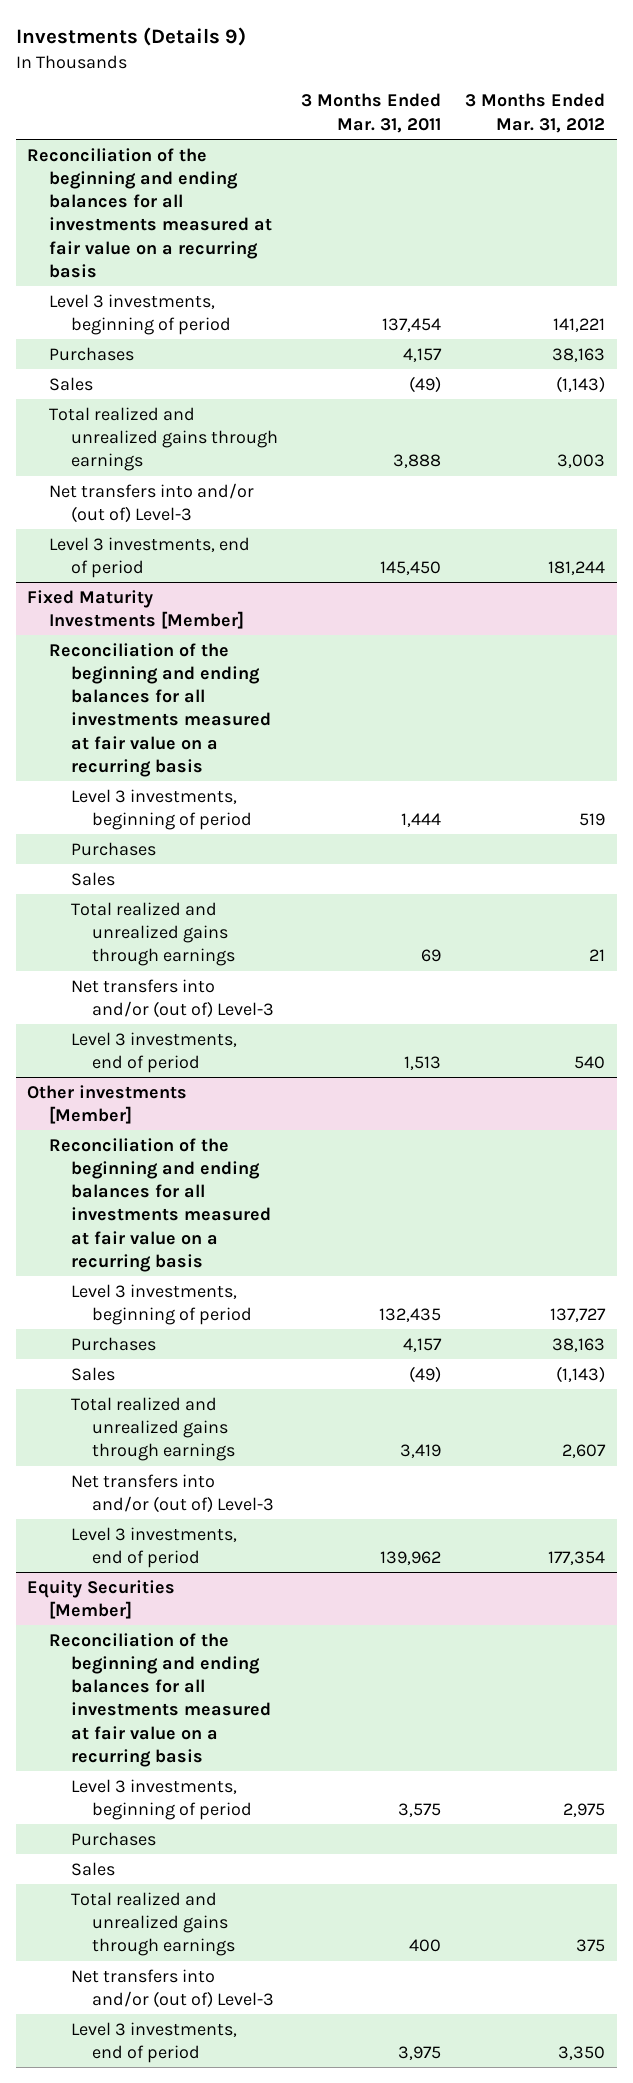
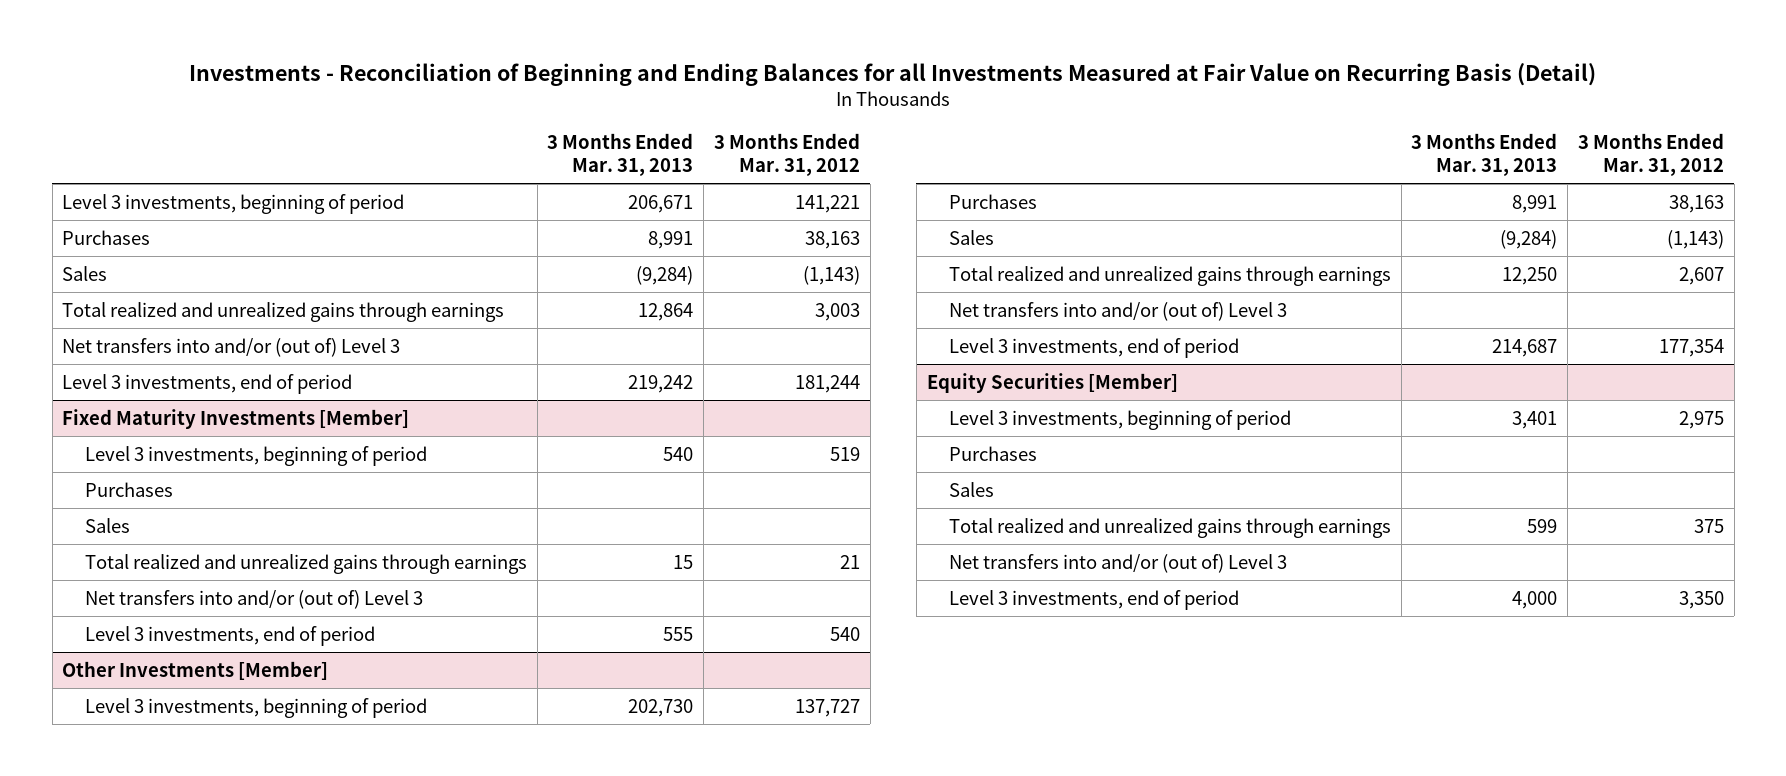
- Investments (Details 9)
+ Investments - Reconciliation of Beginning and Ending Balances for all Investments Measured at Fair Value on Recurring Basis (Detail)
- | 3 Months Ended Mar. 31, 2011 | 3 Months Ended Mar. 31, 2012
+ | 3 Months Ended Mar. 31, 2013 | 3 Months Ended Mar. 31, 2012
- Reconciliation of the beginning and ending balances for all investments measured at fair value on a recurring basis
- Net transfers into and/or (out of) Level-3
+ Net transfers into and/or (out of) Level 3
@ Fixed Maturity Investments [Member]
- Reconciliation of the beginning and ending balances for all investments measured at fair value on a recurring basis
- Net transfers into and/or (out of) Level-3
+ Net transfers into and/or (out of) Level 3
- Other investments [Member]
- Reconciliation of the beginning and ending balances for all investments measured at fair value on a recurring basis
+ Other Investments [Member]
- Net transfers into and/or (out of) Level-3
+ Net transfers into and/or (out of) Level 3
@ Equity Securities [Member]
- Reconciliation of the beginning and ending balances for all investments measured at fair value on a recurring basis
- Net transfers into and/or (out of) Level-3
+ Net transfers into and/or (out of) Level 3

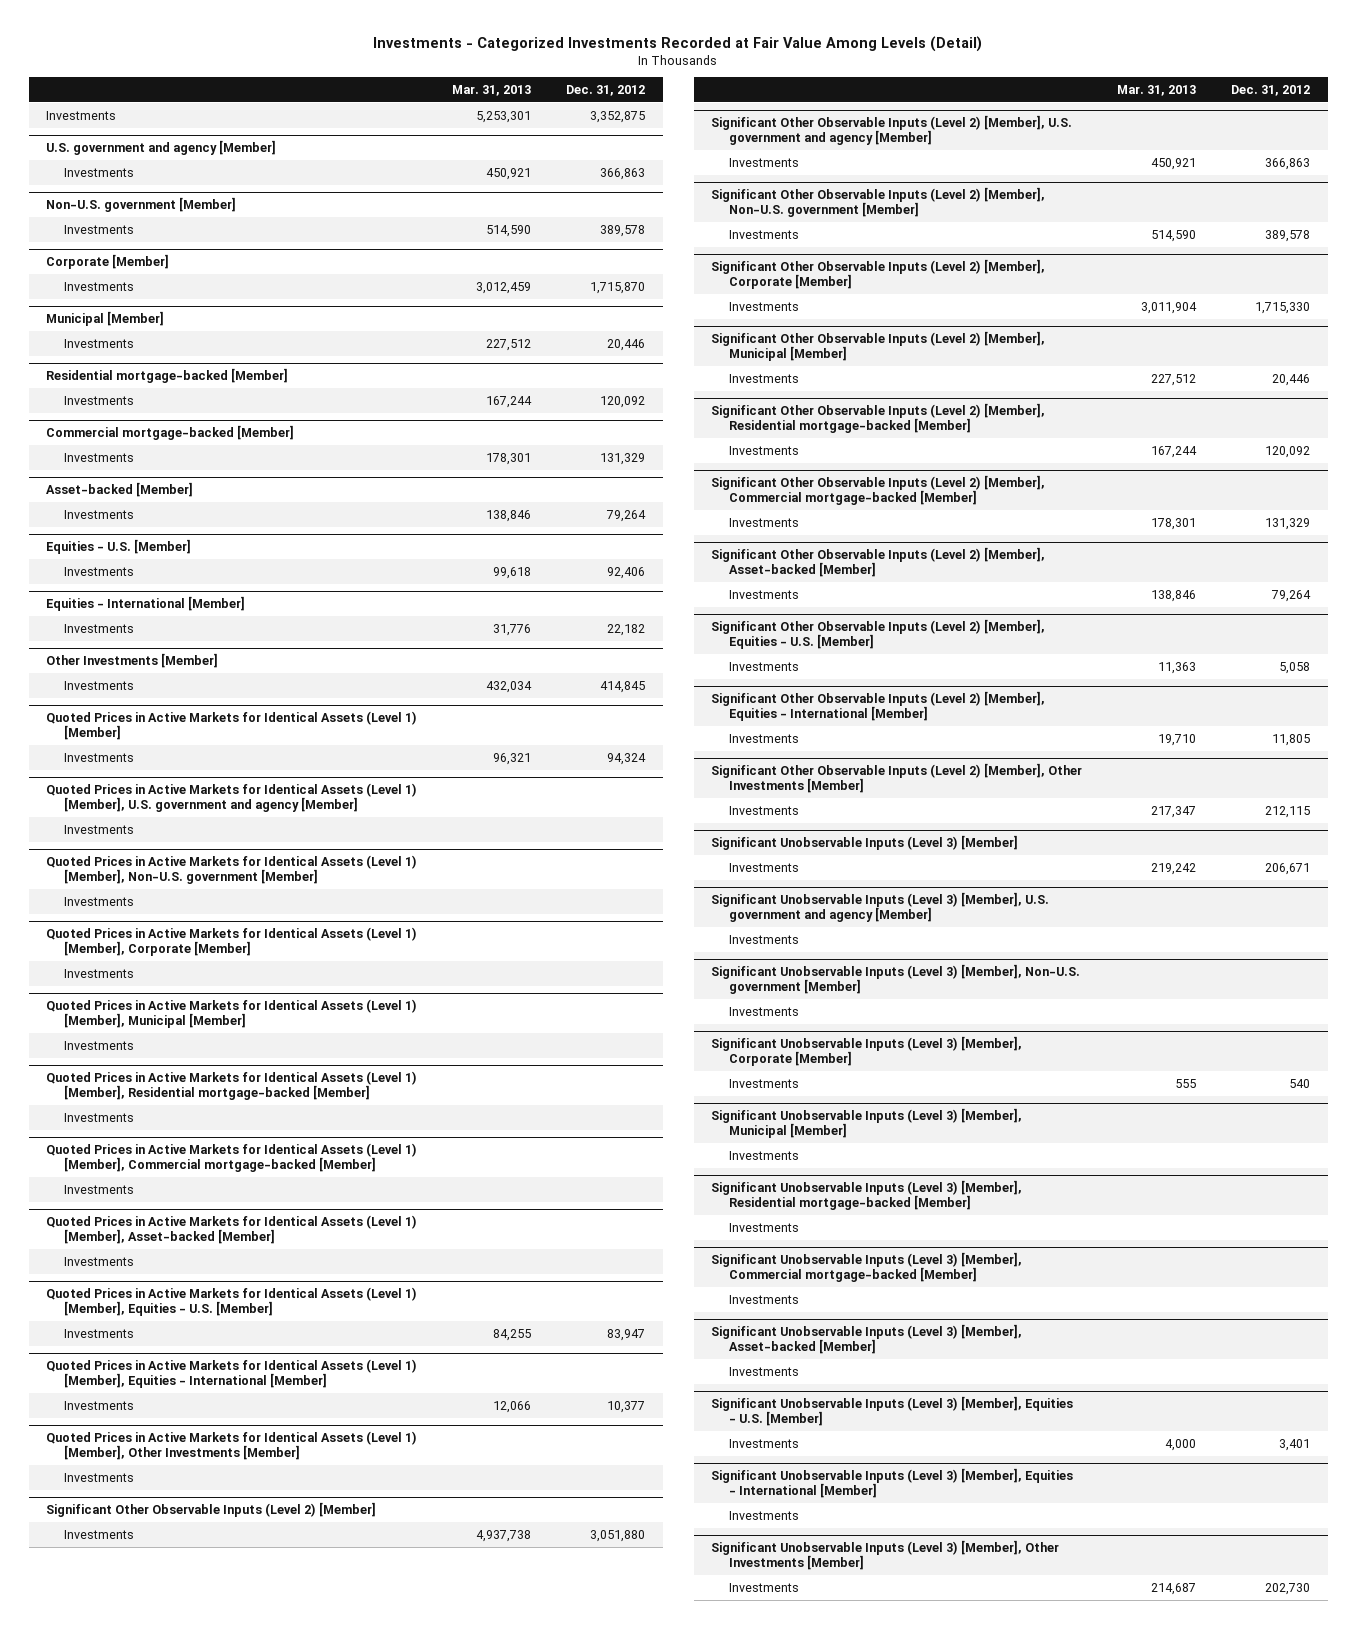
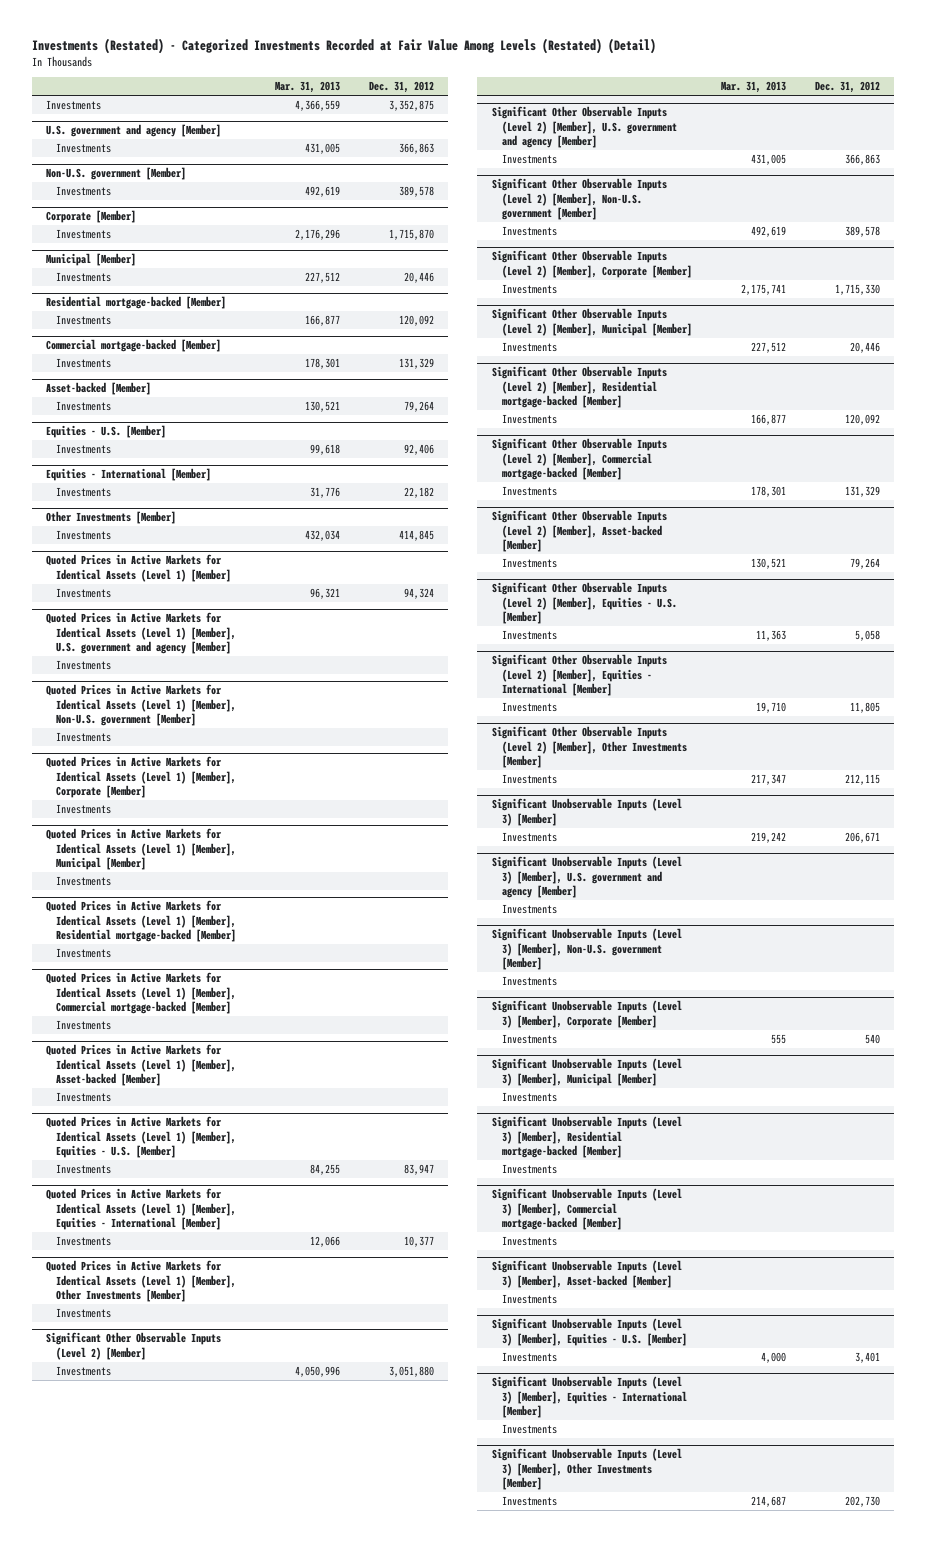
- Investments - Categorized Investments Recorded at Fair Value Among Levels (Detail)
+ Investments (Restated) - Categorized Investments Recorded at Fair Value Among Levels (Restated) (Detail)
- Investments | 5,253,301 | 3,352,875
+ Investments | 4,366,559 | 3,352,875
@ U.S. government and agency [Member]
- Investments | 450,921 | 366,863
+ Investments | 431,005 | 366,863
@ Non-U.S. government [Member]
- Investments | 514,590 | 389,578
+ Investments | 492,619 | 389,578
@ Corporate [Member]
- Investments | 3,012,459 | 1,715,870
+ Investments | 2,176,296 | 1,715,870
@ Residential mortgage-backed [Member]
- Investments | 167,244 | 120,092
+ Investments | 166,877 | 120,092
@ Asset-backed [Member]
- Investments | 138,846 | 79,264
+ Investments | 130,521 | 79,264
@ Significant Other Observable Inputs (Level 2) [Member]
- Investments | 4,937,738 | 3,051,880
+ Investments | 4,050,996 | 3,051,880
@ Significant Other Observable Inputs (Level 2) [Member], U.S. government and agency [Member]
- Investments | 450,921 | 366,863
+ Investments | 431,005 | 366,863
@ Significant Other Observable Inputs (Level 2) [Member], Non-U.S. government [Member]
- Investments | 514,590 | 389,578
+ Investments | 492,619 | 389,578
@ Significant Other Observable Inputs (Level 2) [Member], Corporate [Member]
- Investments | 3,011,904 | 1,715,330
+ Investments | 2,175,741 | 1,715,330
@ Significant Other Observable Inputs (Level 2) [Member], Residential mortgage-backed [Member]
- Investments | 167,244 | 120,092
+ Investments | 166,877 | 120,092
@ Significant Other Observable Inputs (Level 2) [Member], Asset-backed [Member]
- Investments | 138,846 | 79,264
+ Investments | 130,521 | 79,264

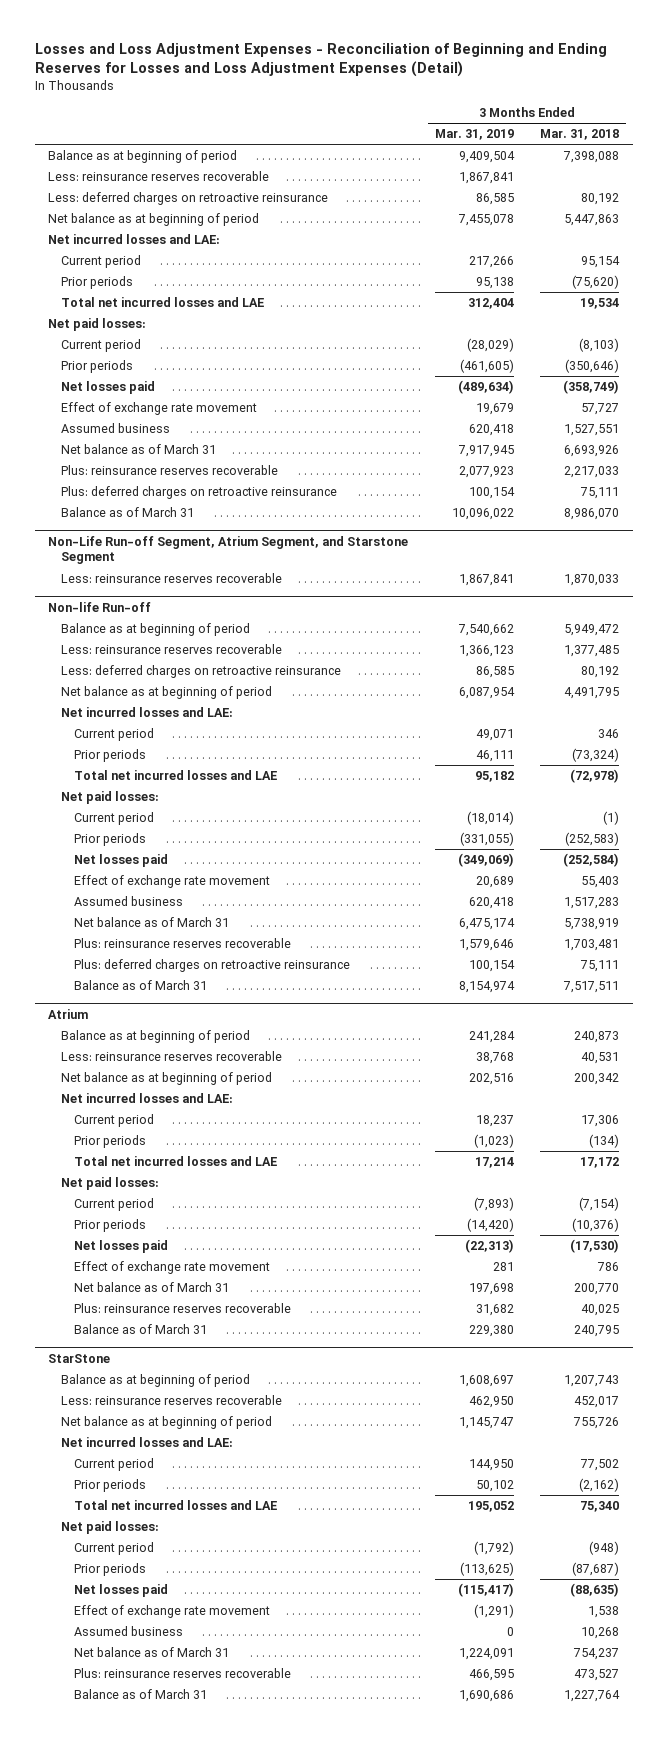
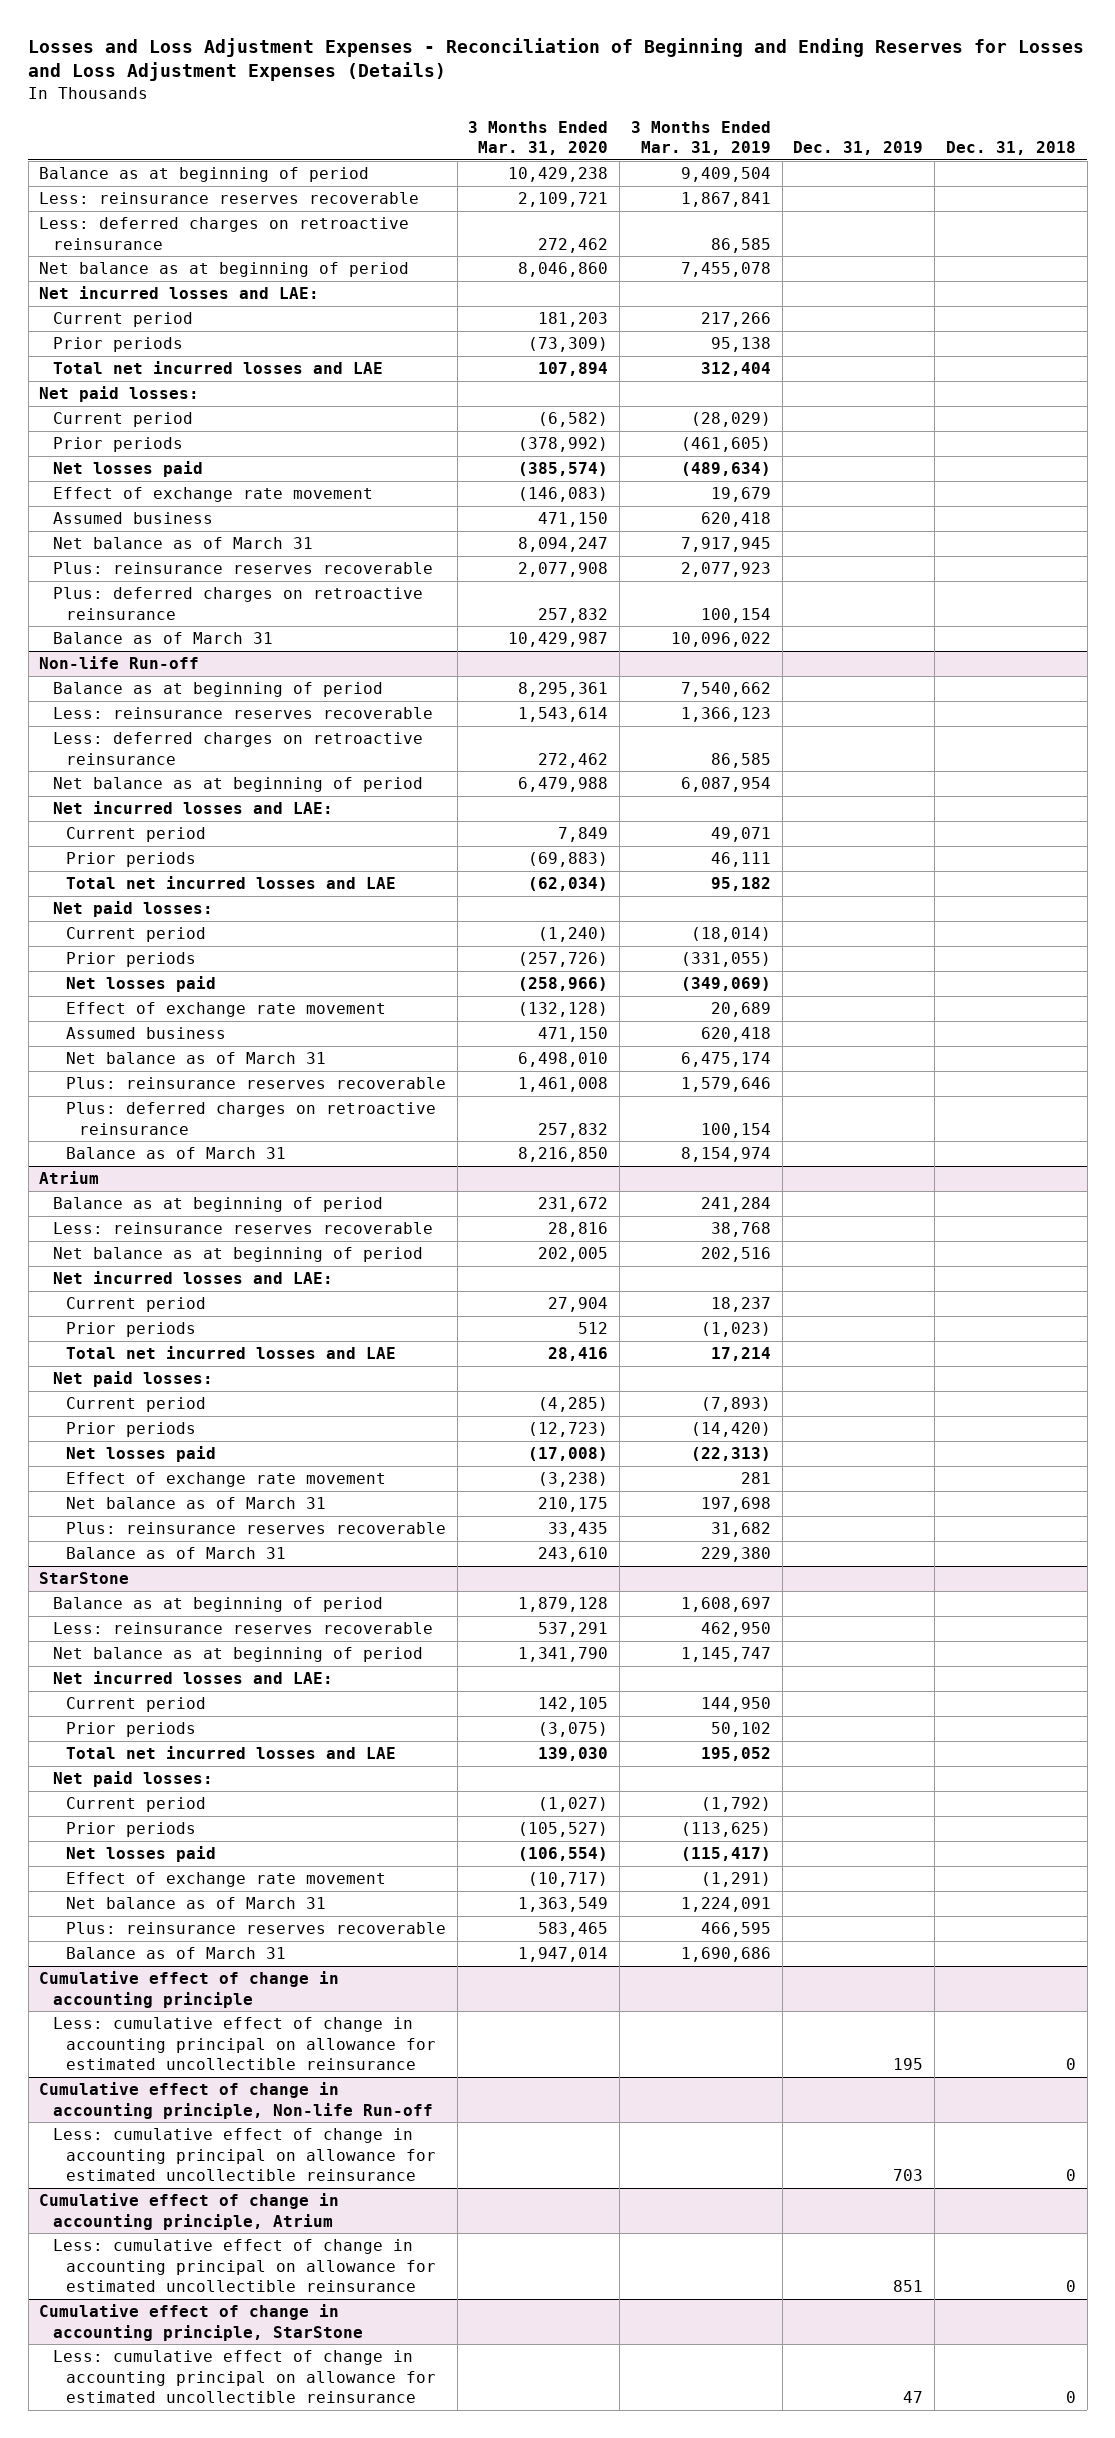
- Losses and Loss Adjustment Expenses - Reconciliation of Beginning and Ending Reserves for Losses and Loss Adjustment Expenses (Detail)
+ Losses and Loss Adjustment Expenses - Reconciliation of Beginning and Ending Reserves for Losses and Loss Adjustment Expenses (Details)
- | 3 Months Ended Mar. 31, 2019 | 3 Months Ended Mar. 31, 2018
+ | 3 Months Ended Mar. 31, 2020 | 3 Months Ended Mar. 31, 2019 | Dec. 31, 2019 | Dec. 31, 2018
- Non-Life Run-off Segment, Atrium Segment, and Starstone Segment
- Less: reinsurance reserves recoverable | 1,867,841 | 1,870,033
@ StarStone
- Assumed business | 0 | 10,268
+ Cumulative effect of change in accounting principle
+ Less: cumulative effect of change in accounting principal on allowance for estimated uncollectible reinsurance | | | 195 | 0
+ Cumulative effect of change in accounting principle, Non-life Run-off
+ Less: cumulative effect of change in accounting principal on allowance for estimated uncollectible reinsurance | | | 703 | 0
+ Cumulative effect of change in accounting principle, Atrium
+ Less: cumulative effect of change in accounting principal on allowance for estimated uncollectible reinsurance | | | 851 | 0
+ Cumulative effect of change in accounting principle, StarStone
+ Less: cumulative effect of change in accounting principal on allowance for estimated uncollectible reinsurance | | | 47 | 0

